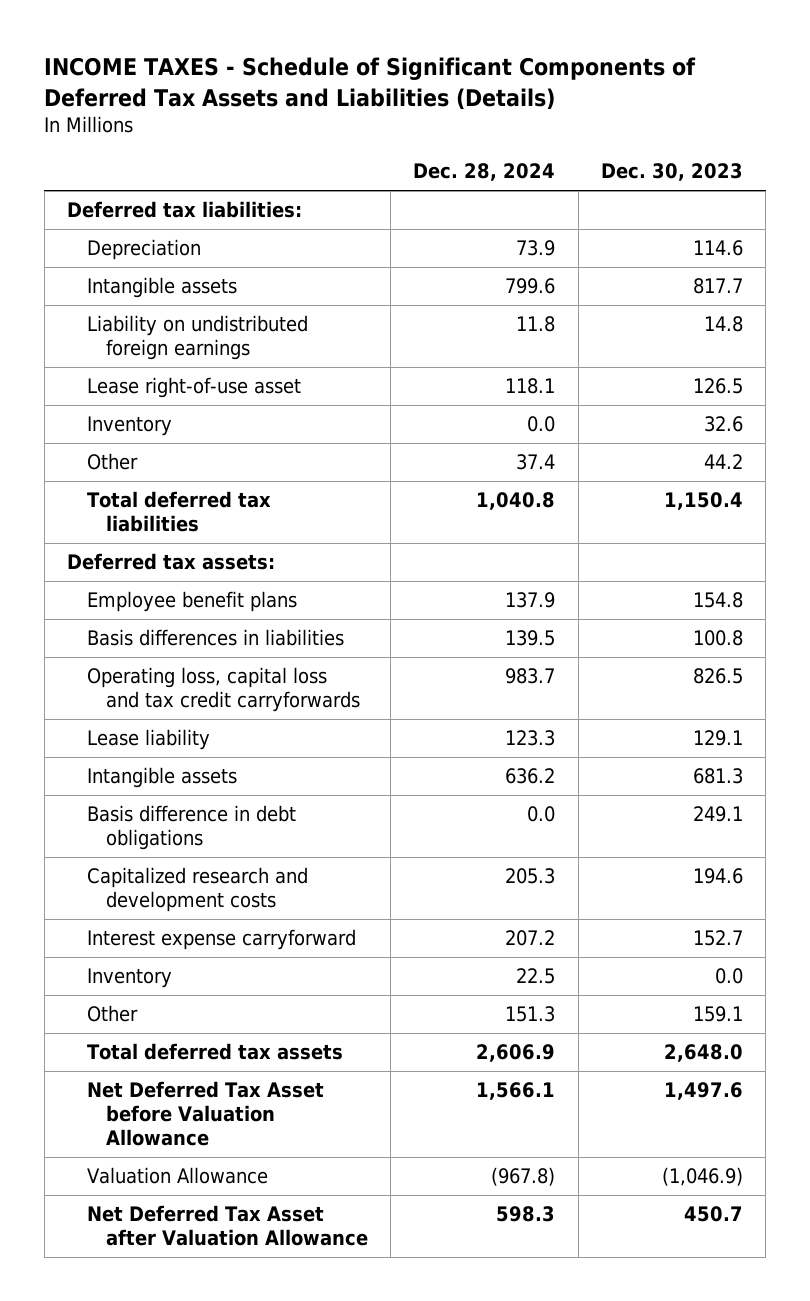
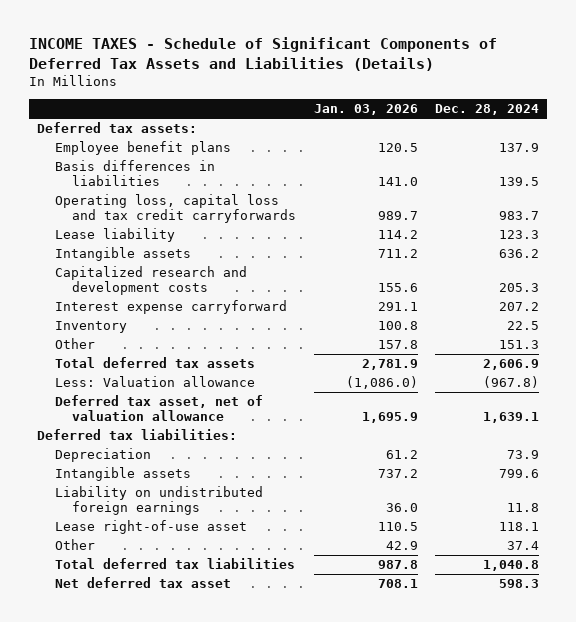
- | Dec. 28, 2024 | Dec. 30, 2023
+ | Jan. 03, 2026 | Dec. 28, 2024
- Inventory | 0.0 | 32.6
- Basis difference in debt obligations | 0.0 | 249.1
- Net Deferred Tax Asset before Valuation Allowance | 1,566.1 | 1,497.6
- Valuation Allowance | (967.8) | (1,046.9)
- Net Deferred Tax Asset after Valuation Allowance | 598.3 | 450.7
+ Less: Valuation allowance | (1,086.0) | (967.8)
+ Deferred tax asset, net of valuation allowance | 1,695.9 | 1,639.1
moved down: Deferred tax liabilities:
moved down: Depreciation | 61.2 | 73.9
moved down: Intangible assets | 737.2 | 799.6
moved down: Liability on undistributed foreign earnings | 36.0 | 11.8
moved down: Lease right-of-use asset | 110.5 | 118.1
moved down: Other | 42.9 | 37.4
moved down: Total deferred tax liabilities | 987.8 | 1,040.8
+ Net deferred tax asset | 708.1 | 598.3

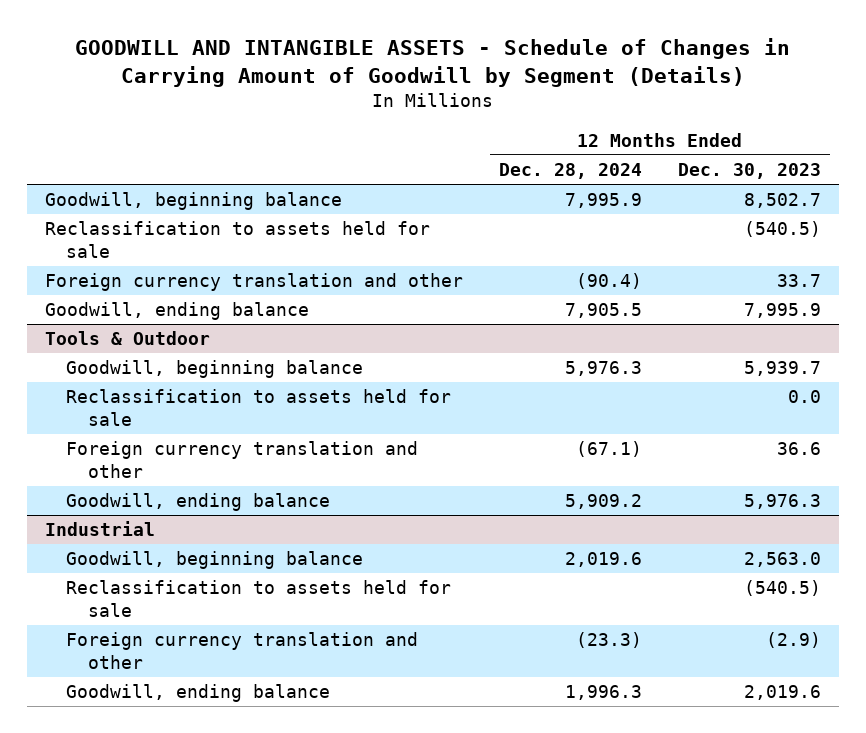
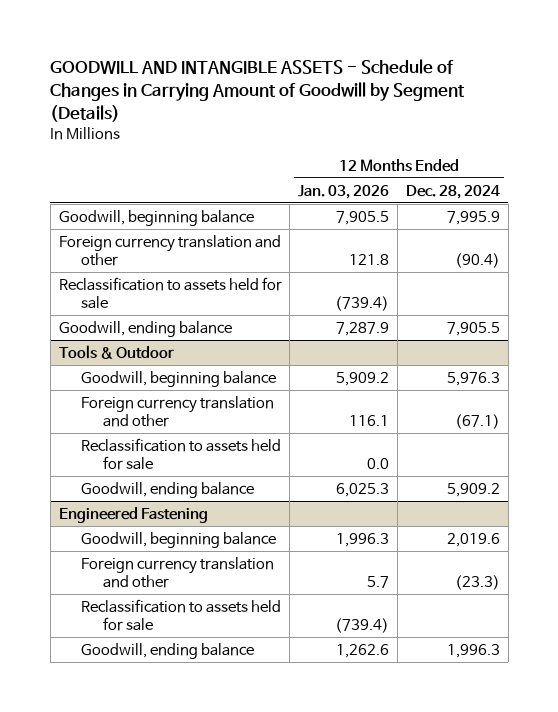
- | 12 Months Ended Dec. 28, 2024 | 12 Months Ended Dec. 30, 2023
+ | 12 Months Ended Jan. 03, 2026 | 12 Months Ended Dec. 28, 2024
moved down: Reclassification to assets held for sale | (739.4) |
@ Tools & Outdoor
moved down: Reclassification to assets held for sale | 0.0 |
- Industrial
+ Engineered Fastening
- Reclassification to assets held for sale | | (540.5)
+ Reclassification to assets held for sale | (739.4) |

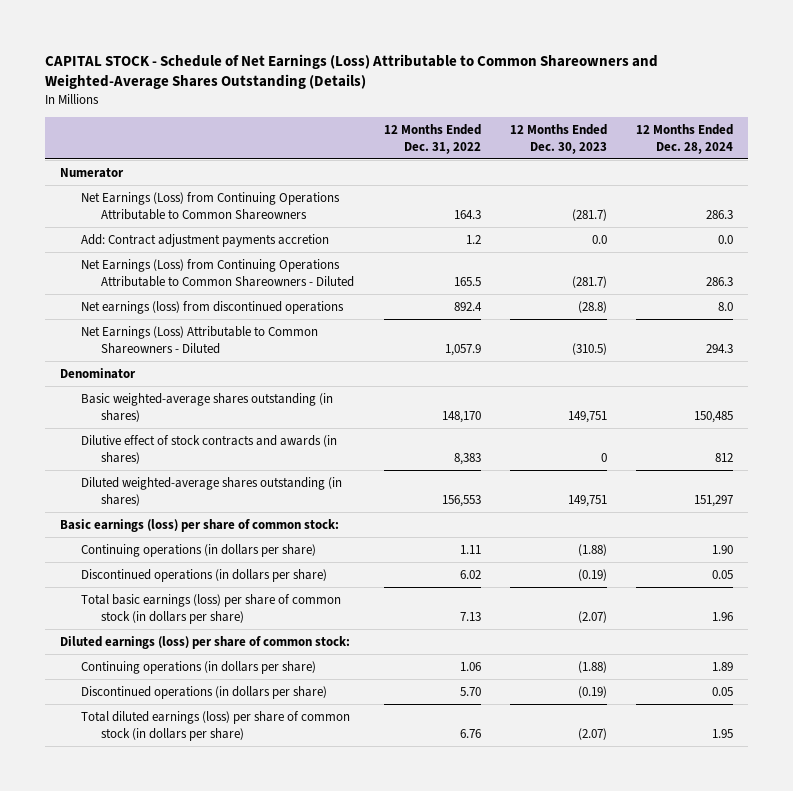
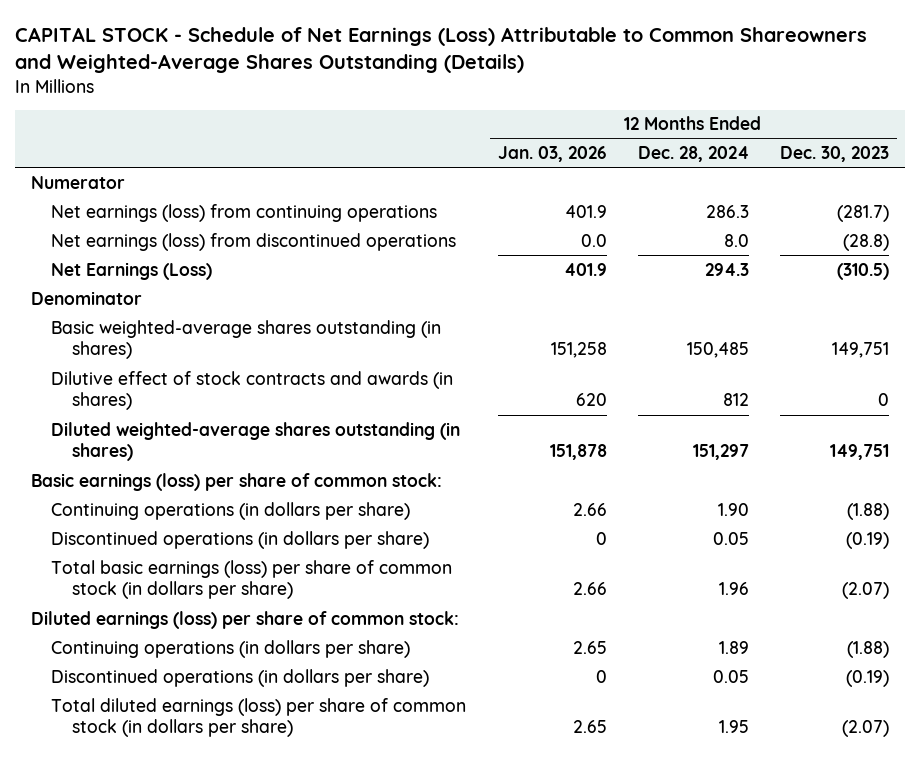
- | 12 Months Ended Dec. 31, 2022 | 12 Months Ended Dec. 30, 2023 | 12 Months Ended Dec. 28, 2024
+ | 12 Months Ended Jan. 03, 2026 | 12 Months Ended Dec. 28, 2024 | 12 Months Ended Dec. 30, 2023
- Net Earnings (Loss) from Continuing Operations Attributable to Common Shareowners | 164.3 | (281.7) | 286.3
- Add: Contract adjustment payments accretion | 1.2 | 0.0 | 0.0
- Net Earnings (Loss) from Continuing Operations Attributable to Common Shareowners - Diluted | 165.5 | (281.7) | 286.3
+ Net earnings (loss) from continuing operations | 401.9 | 286.3 | (281.7)
- Net Earnings (Loss) Attributable to Common Shareowners - Diluted | 1,057.9 | (310.5) | 294.3
+ Net Earnings (Loss) | 401.9 | 294.3 | (310.5)

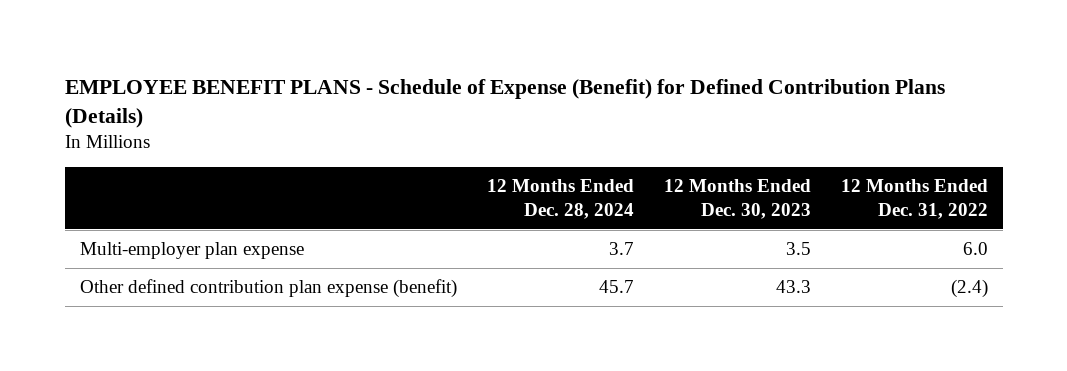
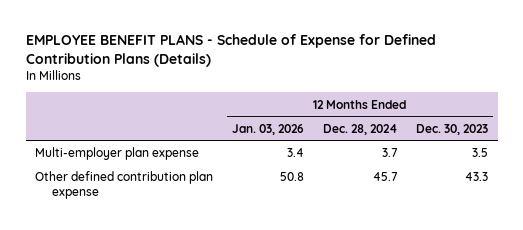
- EMPLOYEE BENEFIT PLANS - Schedule of Expense (Benefit) for Defined Contribution Plans (Details)
+ EMPLOYEE BENEFIT PLANS - Schedule of Expense for Defined Contribution Plans (Details)
- | 12 Months Ended Dec. 28, 2024 | 12 Months Ended Dec. 30, 2023 | 12 Months Ended Dec. 31, 2022
+ | 12 Months Ended Jan. 03, 2026 | 12 Months Ended Dec. 28, 2024 | 12 Months Ended Dec. 30, 2023
- Other defined contribution plan expense (benefit) | 45.7 | 43.3 | (2.4)
+ Other defined contribution plan expense | 50.8 | 45.7 | 43.3

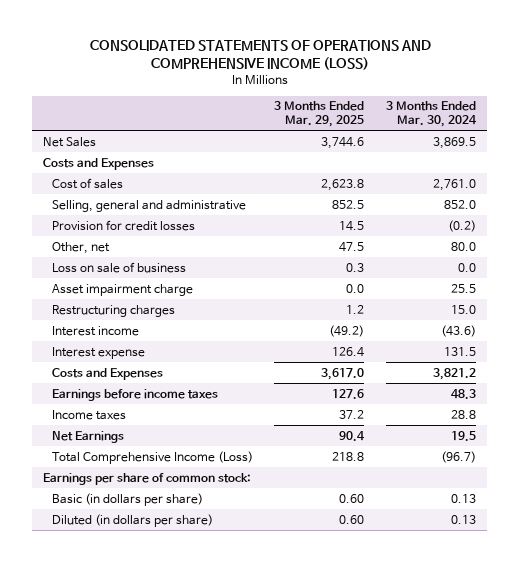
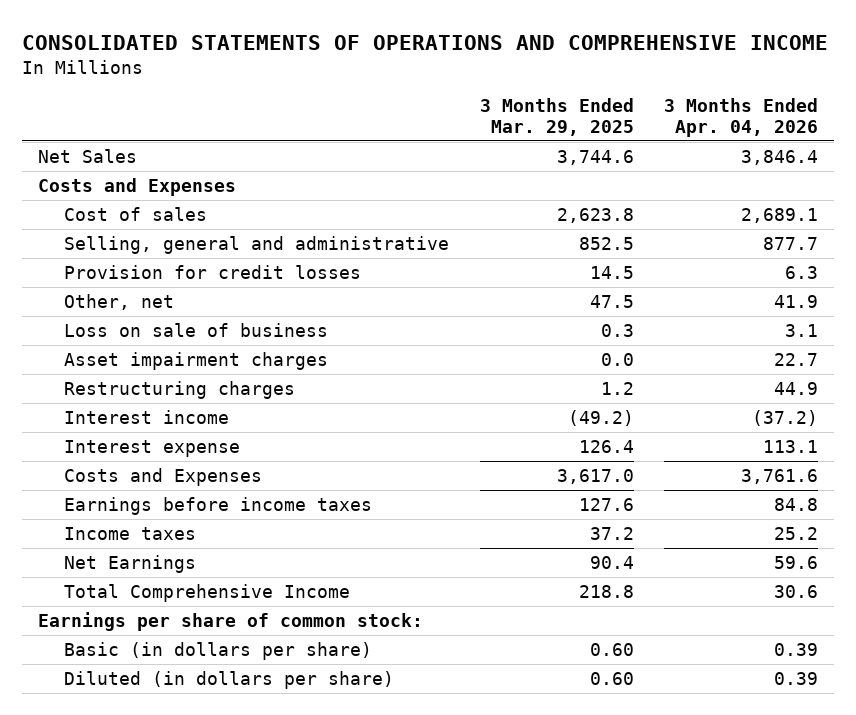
- CONSOLIDATED STATEMENTS OF OPERATIONS AND COMPREHENSIVE INCOME (LOSS)
+ CONSOLIDATED STATEMENTS OF OPERATIONS AND COMPREHENSIVE INCOME
- | 3 Months Ended Mar. 29, 2025 | 3 Months Ended Mar. 30, 2024
+ | 3 Months Ended Mar. 29, 2025 | 3 Months Ended Apr. 04, 2026
- Asset impairment charge | 0.0 | 25.5
+ Asset impairment charges | 0.0 | 22.7
- Total Comprehensive Income (Loss) | 218.8 | (96.7)
+ Total Comprehensive Income | 218.8 | 30.6

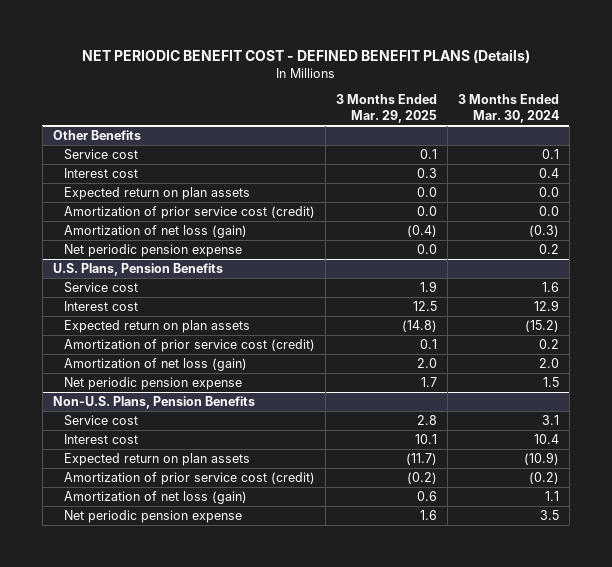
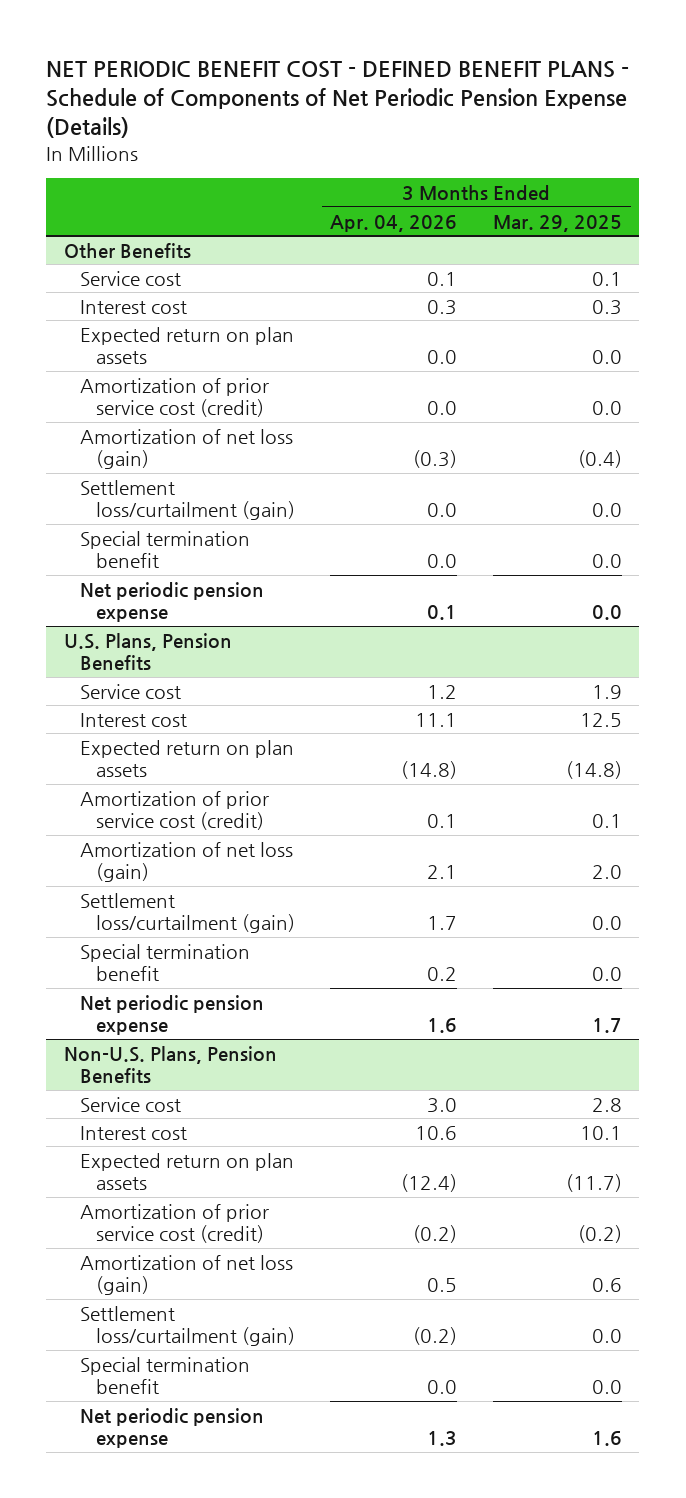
- NET PERIODIC BENEFIT COST - DEFINED BENEFIT PLANS (Details)
+ NET PERIODIC BENEFIT COST - DEFINED BENEFIT PLANS - Schedule of Components of Net Periodic Pension Expense (Details)
- | 3 Months Ended Mar. 29, 2025 | 3 Months Ended Mar. 30, 2024
+ | 3 Months Ended Apr. 04, 2026 | 3 Months Ended Mar. 29, 2025
@ Other Benefits
+ Settlement loss/curtailment (gain) | 0.0 | 0.0
+ Special termination benefit | 0.0 | 0.0
@ U.S. Plans, Pension Benefits
+ Settlement loss/curtailment (gain) | 1.7 | 0.0
+ Special termination benefit | 0.2 | 0.0
@ Non-U.S. Plans, Pension Benefits
+ Settlement loss/curtailment (gain) | (0.2) | 0.0
+ Special termination benefit | 0.0 | 0.0

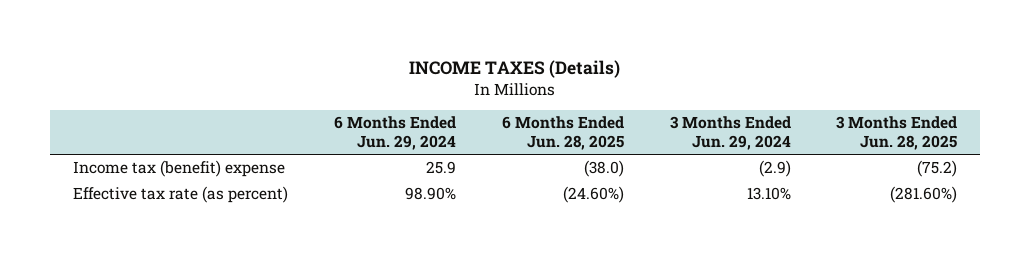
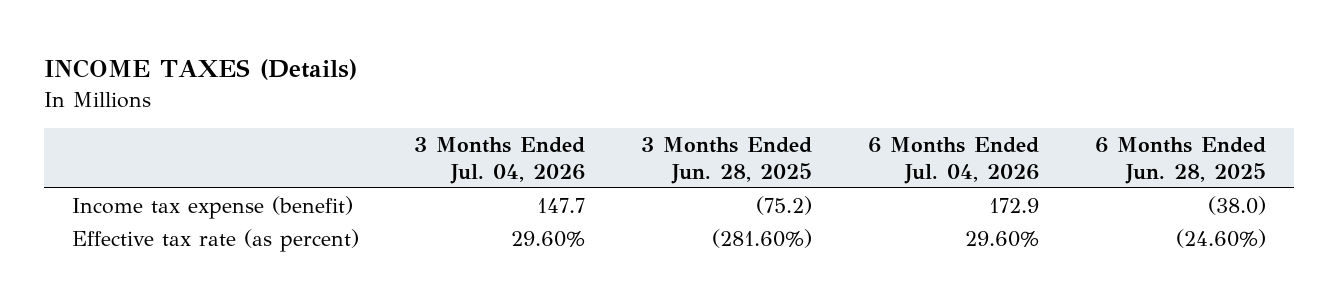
- | 6 Months Ended Jun. 29, 2024 | 6 Months Ended Jun. 28, 2025 | 3 Months Ended Jun. 29, 2024 | 3 Months Ended Jun. 28, 2025
+ | 3 Months Ended Jul. 04, 2026 | 3 Months Ended Jun. 28, 2025 | 6 Months Ended Jul. 04, 2026 | 6 Months Ended Jun. 28, 2025
- Income tax (benefit) expense | 25.9 | (38.0) | (2.9) | (75.2)
+ Income tax expense (benefit) | 147.7 | (75.2) | 172.9 | (38.0)

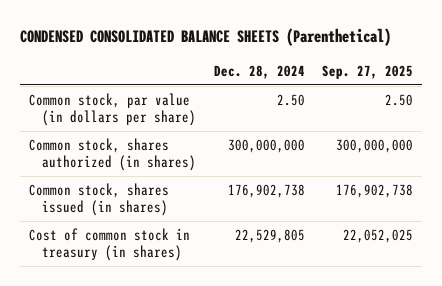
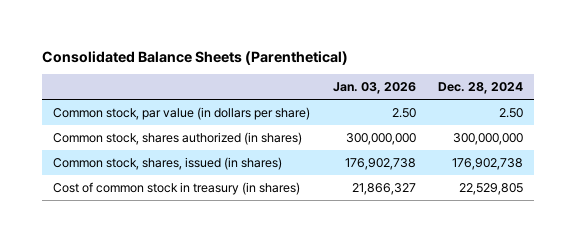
- CONDENSED CONSOLIDATED BALANCE SHEETS (Parenthetical)
+ Consolidated Balance Sheets (Parenthetical)
- | Dec. 28, 2024 | Sep. 27, 2025
+ | Jan. 03, 2026 | Dec. 28, 2024
- Common stock, shares issued (in shares) | 176,902,738 | 176,902,738
+ Common stock, shares, issued (in shares) | 176,902,738 | 176,902,738

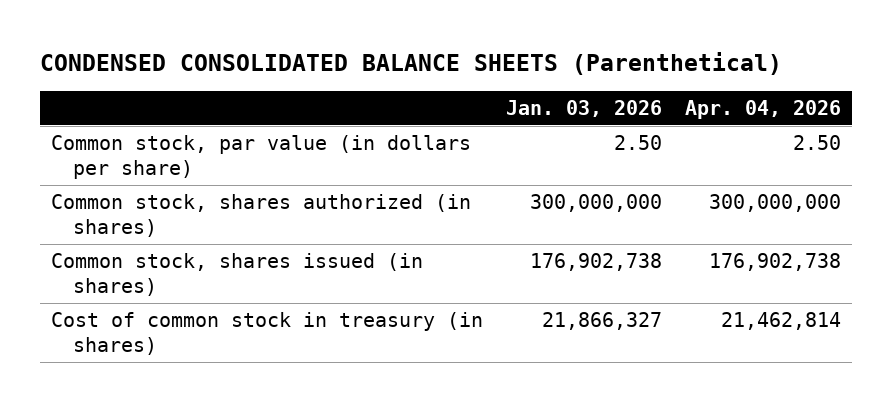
- Consolidated Balance Sheets (Parenthetical)
+ CONDENSED CONSOLIDATED BALANCE SHEETS (Parenthetical)
- | Jan. 03, 2026 | Dec. 28, 2024
+ | Jan. 03, 2026 | Apr. 04, 2026
- Common stock, shares, issued (in shares) | 176,902,738 | 176,902,738
+ Common stock, shares issued (in shares) | 176,902,738 | 176,902,738

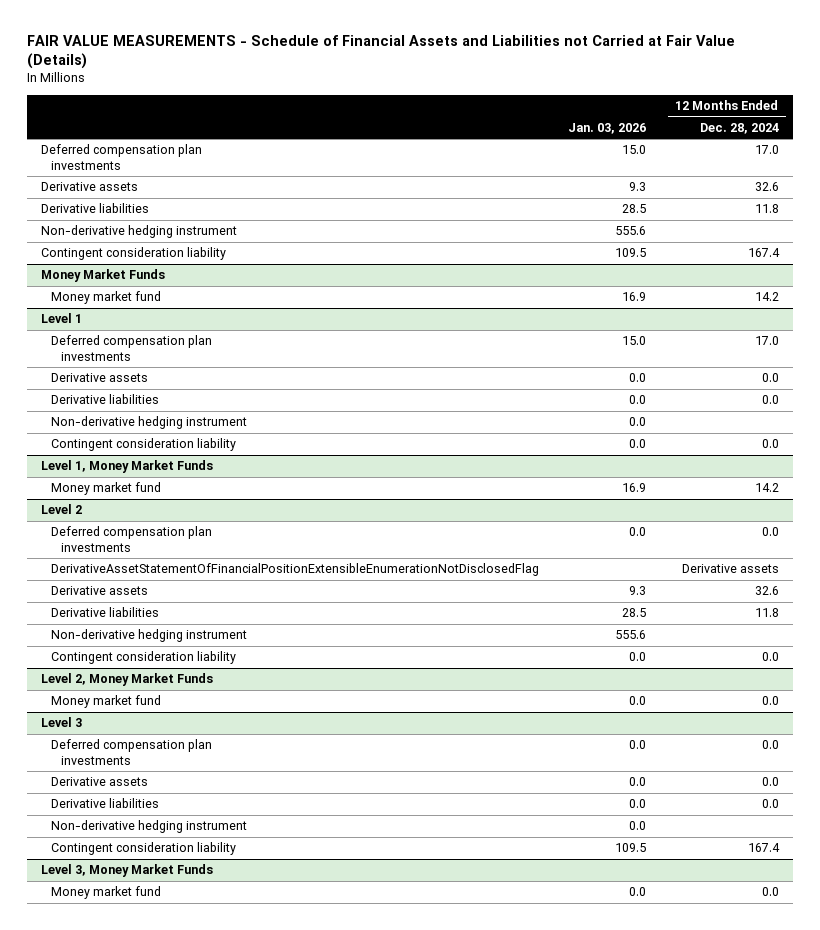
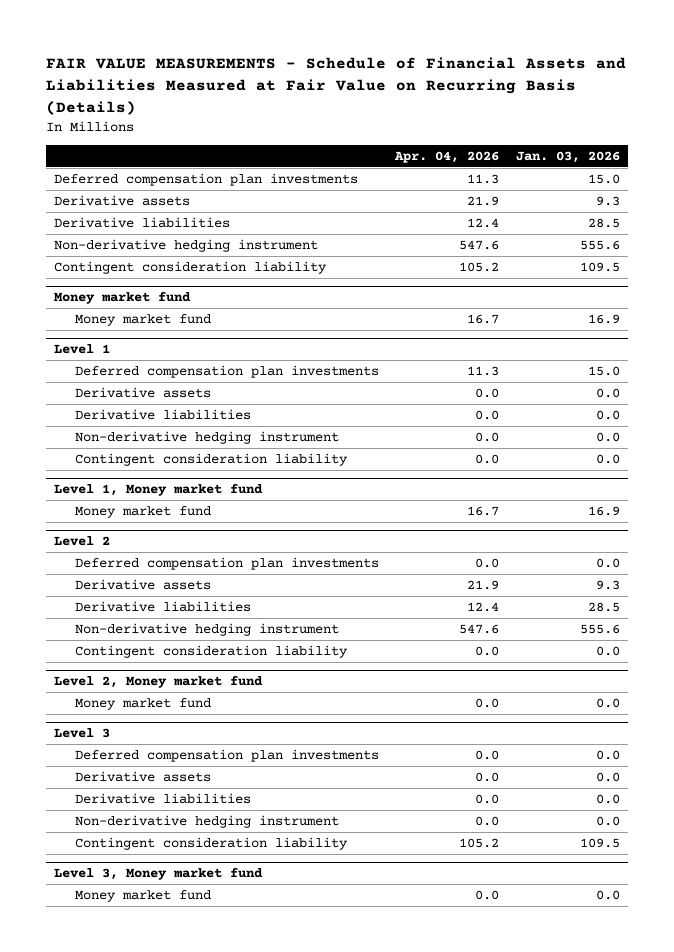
- FAIR VALUE MEASUREMENTS - Schedule of Financial Assets and Liabilities not Carried at Fair Value (Details)
+ FAIR VALUE MEASUREMENTS - Schedule of Financial Assets and Liabilities Measured at Fair Value on Recurring Basis (Details)
- | Jan. 03, 2026 | 12 Months Ended Dec. 28, 2024
+ | Apr. 04, 2026 | Jan. 03, 2026
- Money Market Funds
+ Money market fund
- Level 1, Money Market Funds
+ Level 1, Money market fund
@ Level 2
- DerivativeAssetStatementOfFinancialPositionExtensibleEnumerationNotDisclosedFlag | | Derivative assets
- Level 2, Money Market Funds
+ Level 2, Money market fund
- Level 3, Money Market Funds
+ Level 3, Money market fund

